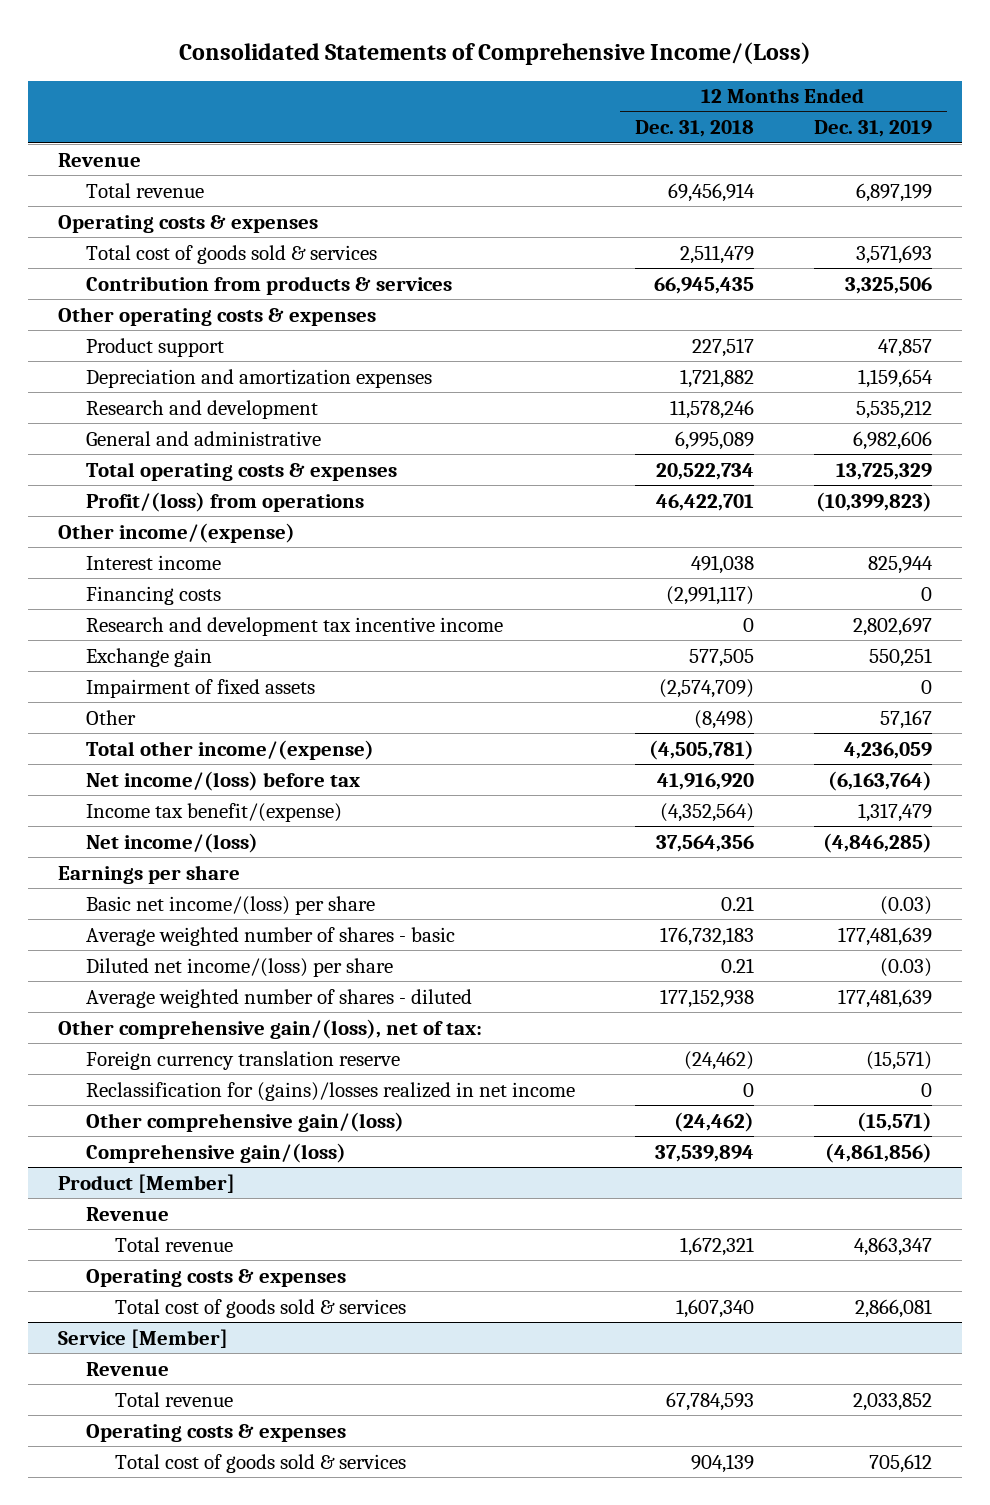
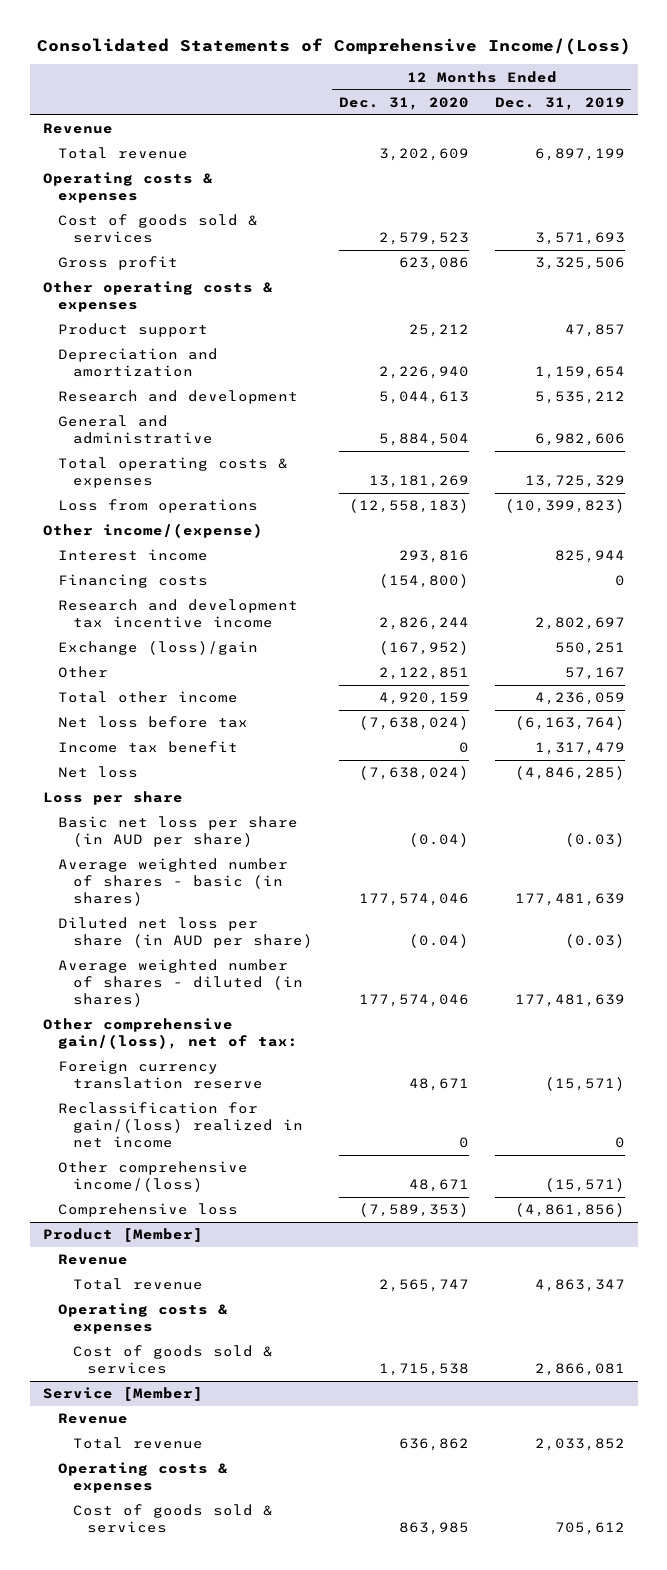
- | 12 Months Ended Dec. 31, 2018 | 12 Months Ended Dec. 31, 2019
+ | 12 Months Ended Dec. 31, 2020 | 12 Months Ended Dec. 31, 2019
- Total cost of goods sold & services | 2,511,479 | 3,571,693
- Contribution from products & services | 66,945,435 | 3,325,506
+ Cost of goods sold & services | 2,579,523 | 3,571,693
+ Gross profit | 623,086 | 3,325,506
- Depreciation and amortization expenses | 1,721,882 | 1,159,654
+ Depreciation and amortization | 2,226,940 | 1,159,654
- Profit/(loss) from operations | 46,422,701 | (10,399,823)
+ Loss from operations | (12,558,183) | (10,399,823)
- Exchange gain | 577,505 | 550,251
- Impairment of fixed assets | (2,574,709) | 0
+ Exchange (loss)/gain | (167,952) | 550,251
- Total other income/(expense) | (4,505,781) | 4,236,059
- Net income/(loss) before tax | 41,916,920 | (6,163,764)
- Income tax benefit/(expense) | (4,352,564) | 1,317,479
- Net income/(loss) | 37,564,356 | (4,846,285)
- Earnings per share
- Basic net income/(loss) per share | 0.21 | (0.03)
- Average weighted number of shares - basic | 176,732,183 | 177,481,639
- Diluted net income/(loss) per share | 0.21 | (0.03)
- Average weighted number of shares - diluted | 177,152,938 | 177,481,639
+ Total other income | 4,920,159 | 4,236,059
+ Net loss before tax | (7,638,024) | (6,163,764)
+ Income tax benefit | 0 | 1,317,479
+ Net loss | (7,638,024) | (4,846,285)
+ Loss per share
+ Basic net loss per share (in AUD per share) | (0.04) | (0.03)
+ Average weighted number of shares - basic (in shares) | 177,574,046 | 177,481,639
+ Diluted net loss per share (in AUD per share) | (0.04) | (0.03)
+ Average weighted number of shares - diluted (in shares) | 177,574,046 | 177,481,639
- Reclassification for (gains)/losses realized in net income | 0 | 0
- Other comprehensive gain/(loss) | (24,462) | (15,571)
- Comprehensive gain/(loss) | 37,539,894 | (4,861,856)
+ Reclassification for gain/(loss) realized in net income | 0 | 0
+ Other comprehensive income/(loss) | 48,671 | (15,571)
+ Comprehensive loss | (7,589,353) | (4,861,856)
@ Product [Member]
- Total cost of goods sold & services | 1,607,340 | 2,866,081
+ Cost of goods sold & services | 1,715,538 | 2,866,081
@ Service [Member]
- Total cost of goods sold & services | 904,139 | 705,612
+ Cost of goods sold & services | 863,985 | 705,612

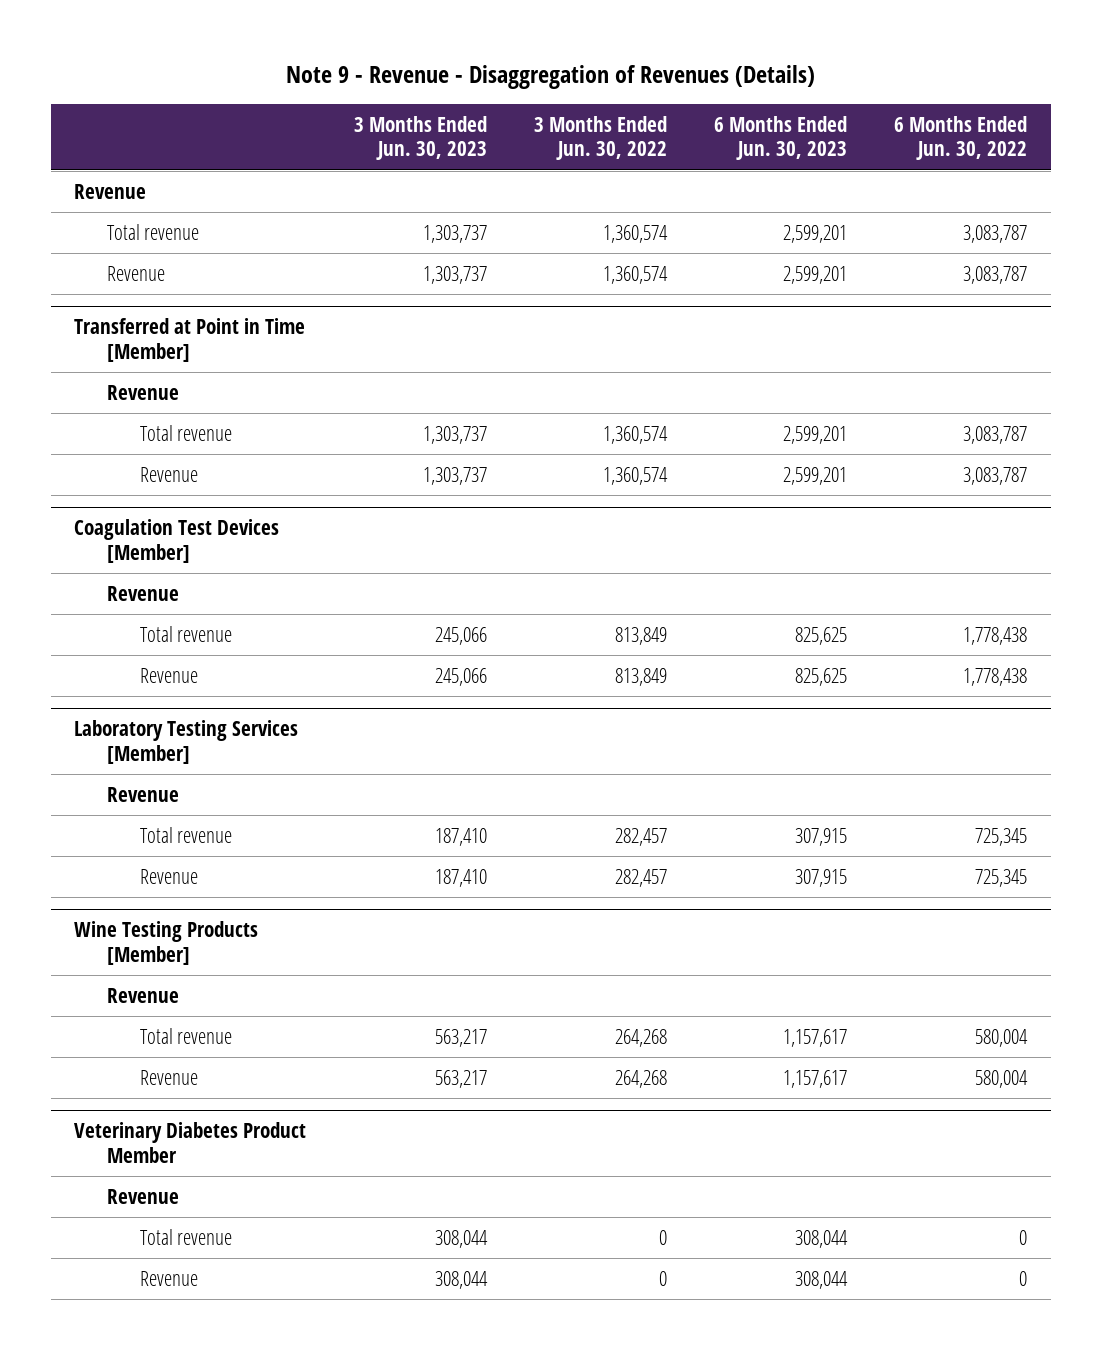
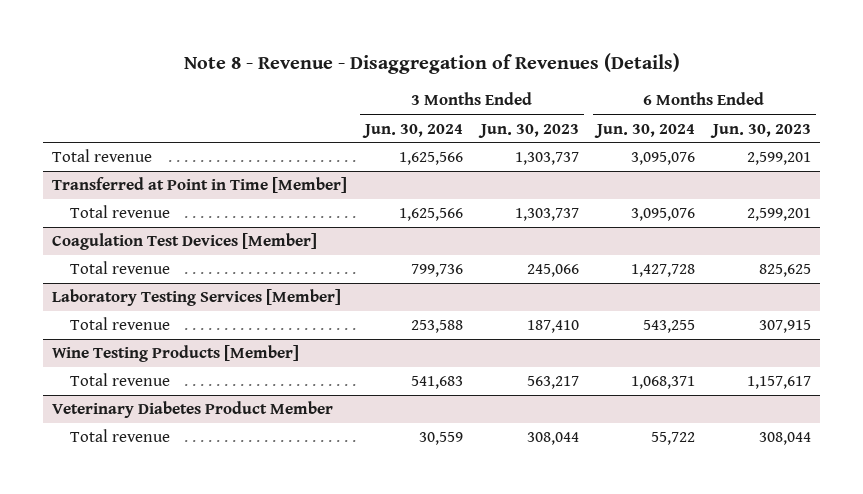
- Note 9 - Revenue - Disaggregation of Revenues (Details)
+ Note 8 - Revenue - Disaggregation of Revenues (Details)
- | 3 Months Ended Jun. 30, 2023 | 3 Months Ended Jun. 30, 2022 | 6 Months Ended Jun. 30, 2023 | 6 Months Ended Jun. 30, 2022
+ | 3 Months Ended Jun. 30, 2024 | 3 Months Ended Jun. 30, 2023 | 6 Months Ended Jun. 30, 2024 | 6 Months Ended Jun. 30, 2023
- Revenue
- Revenue | 1,303,737 | 1,360,574 | 2,599,201 | 3,083,787
@ Transferred at Point in Time [Member]
- Revenue
- Revenue | 1,303,737 | 1,360,574 | 2,599,201 | 3,083,787
@ Coagulation Test Devices [Member]
- Revenue
- Revenue | 245,066 | 813,849 | 825,625 | 1,778,438
@ Laboratory Testing Services [Member]
- Revenue
- Revenue | 187,410 | 282,457 | 307,915 | 725,345
@ Wine Testing Products [Member]
- Revenue
- Revenue | 563,217 | 264,268 | 1,157,617 | 580,004
@ Veterinary Diabetes Product Member
- Revenue
- Revenue | 308,044 | 0 | 308,044 | 0

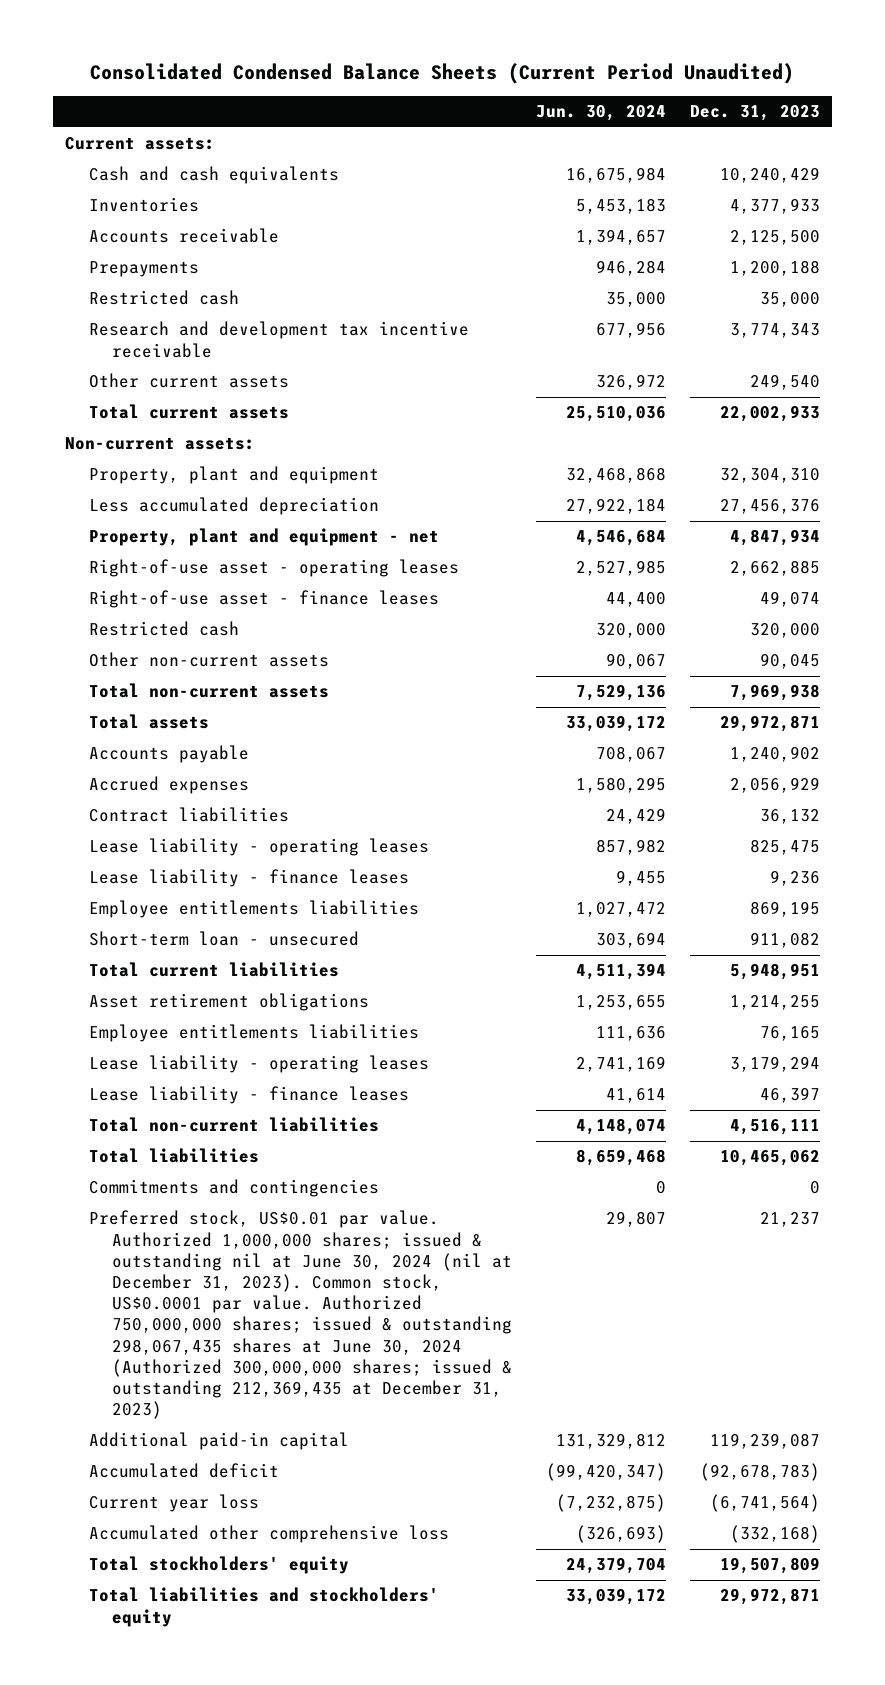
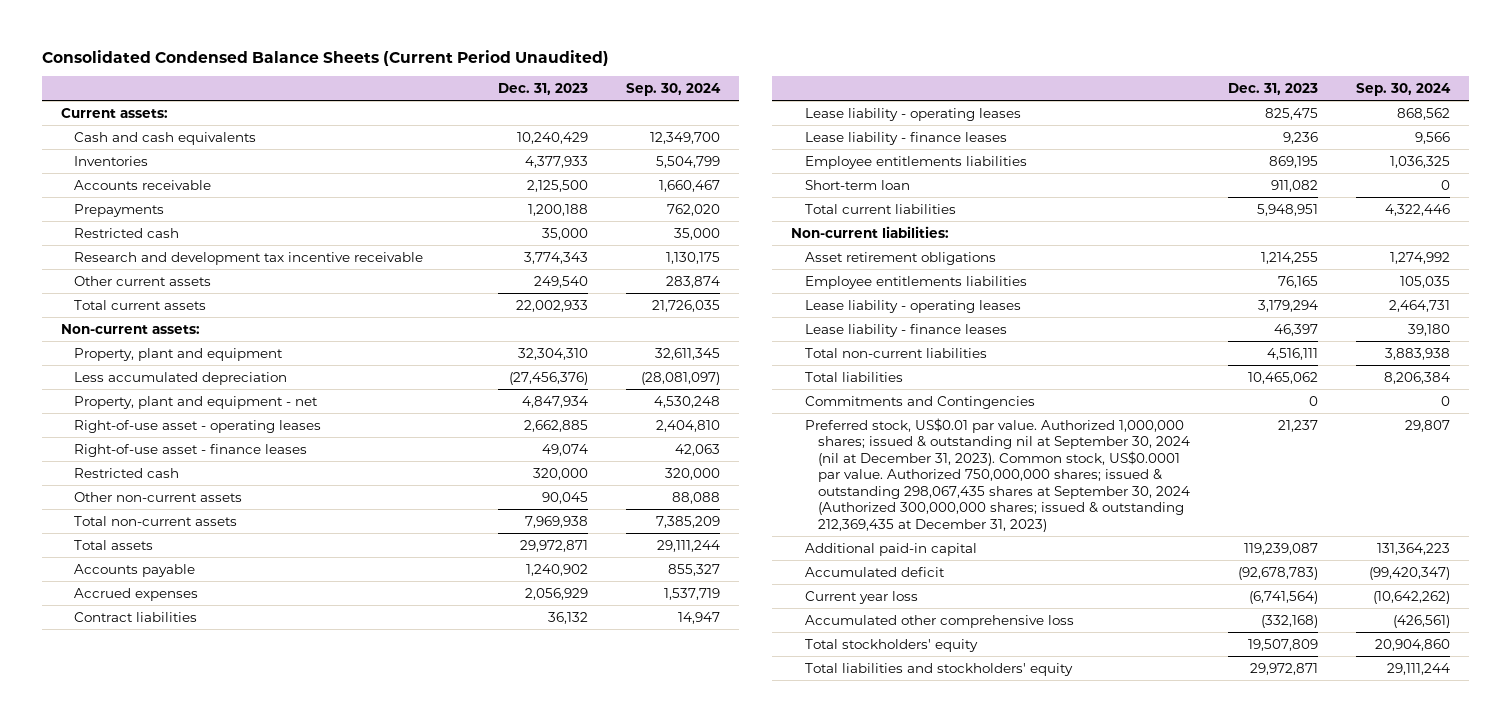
- | Jun. 30, 2024 | Dec. 31, 2023
+ | Dec. 31, 2023 | Sep. 30, 2024
- Less accumulated depreciation | 27,922,184 | 27,456,376
+ Less accumulated depreciation | (27,456,376) | (28,081,097)
- Short-term loan - unsecured | 303,694 | 911,082
+ Short-term loan | 911,082 | 0
+ Non-current liabilities:
- Commitments and contingencies | 0 | 0
- Preferred stock, US$0.01 par value. Authorized 1,000,000 shares; issued & outstanding nil at June 30, 2024 (nil at December 31, 2023). Common stock, US$0.0001 par value. Authorized 750,000,000 shares; issued & outstanding 298,067,435 shares at June 30, 2024 (Authorized 300,000,000 shares; issued & outstanding 212,369,435 at December 31, 2023) | 29,807 | 21,237
+ Commitments and Contingencies | 0 | 0
+ Preferred stock, US$0.01 par value. Authorized 1,000,000 shares; issued & outstanding nil at September 30, 2024 (nil at December 31, 2023). Common stock, US$0.0001 par value. Authorized 750,000,000 shares; issued & outstanding 298,067,435 shares at September 30, 2024 (Authorized 300,000,000 shares; issued & outstanding 212,369,435 at December 31, 2023) | 21,237 | 29,807

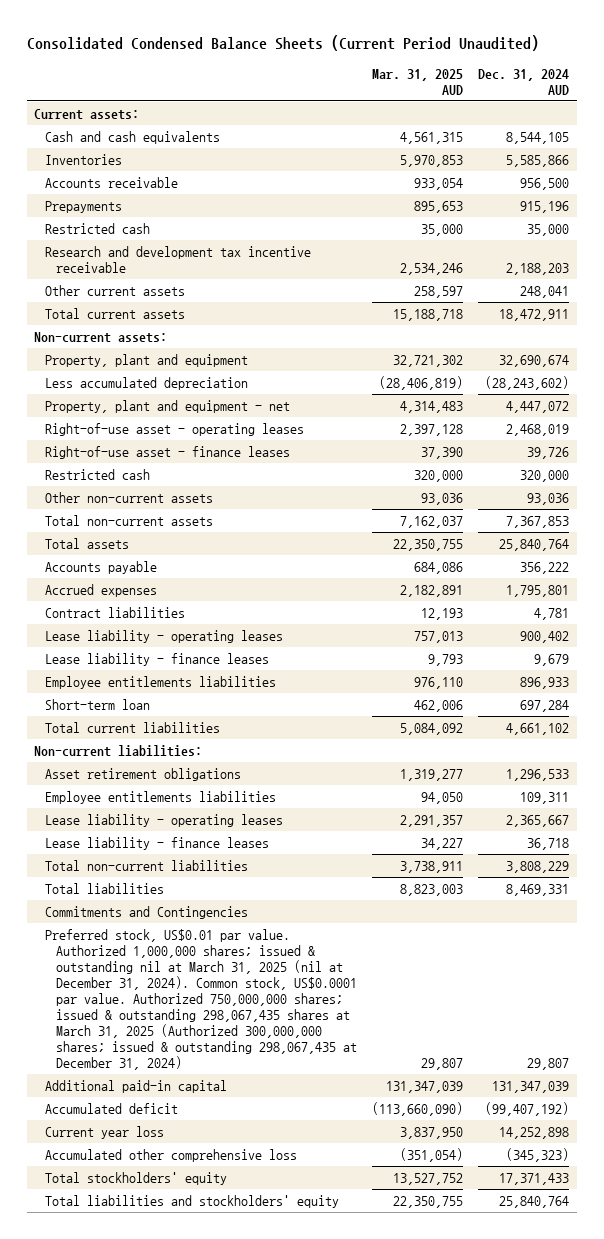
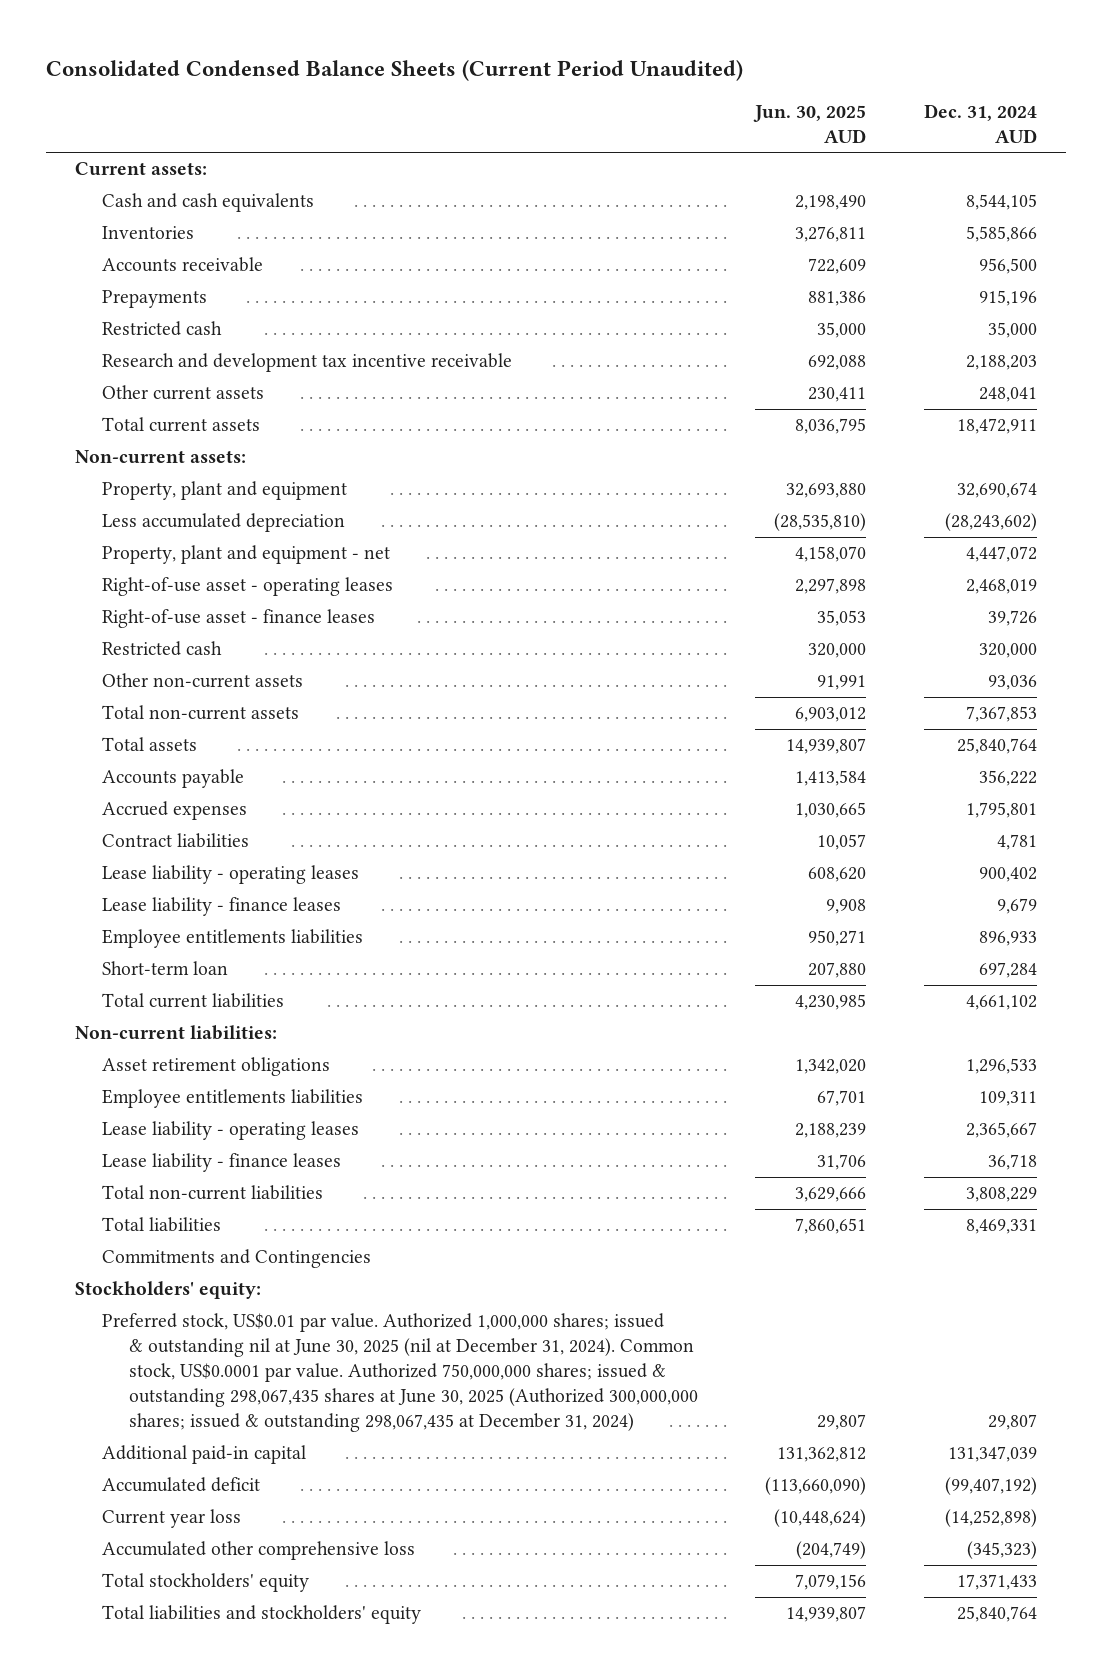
- | Mar. 31, 2025 AUD | Dec. 31, 2024 AUD
+ | Jun. 30, 2025 AUD | Dec. 31, 2024 AUD
- Preferred stock, US$0.01 par value. Authorized 1,000,000 shares; issued & outstanding nil at March 31, 2025 (nil at December 31, 2024). Common stock, US$0.0001 par value. Authorized 750,000,000 shares; issued & outstanding 298,067,435 shares at March 31, 2025 (Authorized 300,000,000 shares; issued & outstanding 298,067,435 at December 31, 2024) | 29,807 | 29,807
+ Stockholders' equity:
+ Preferred stock, US$0.01 par value. Authorized 1,000,000 shares; issued & outstanding nil at June 30, 2025 (nil at December 31, 2024). Common stock, US$0.0001 par value. Authorized 750,000,000 shares; issued & outstanding 298,067,435 shares at June 30, 2025 (Authorized 300,000,000 shares; issued & outstanding 298,067,435 at December 31, 2024) | 29,807 | 29,807
- Current year loss | 3,837,950 | 14,252,898
+ Current year loss | (10,448,624) | (14,252,898)

